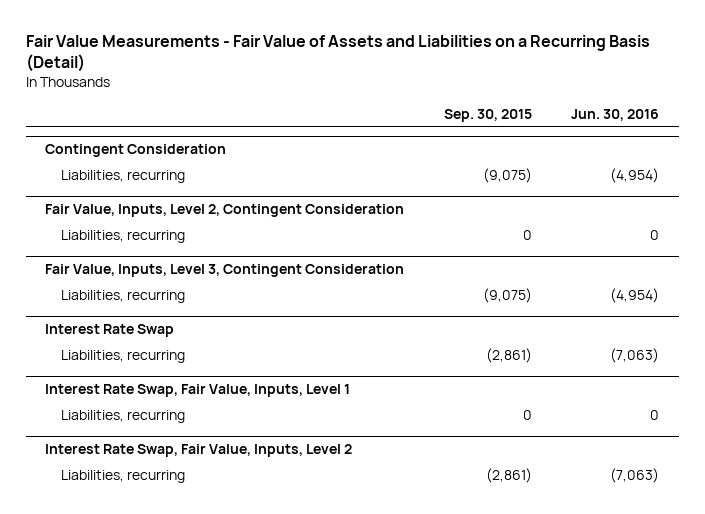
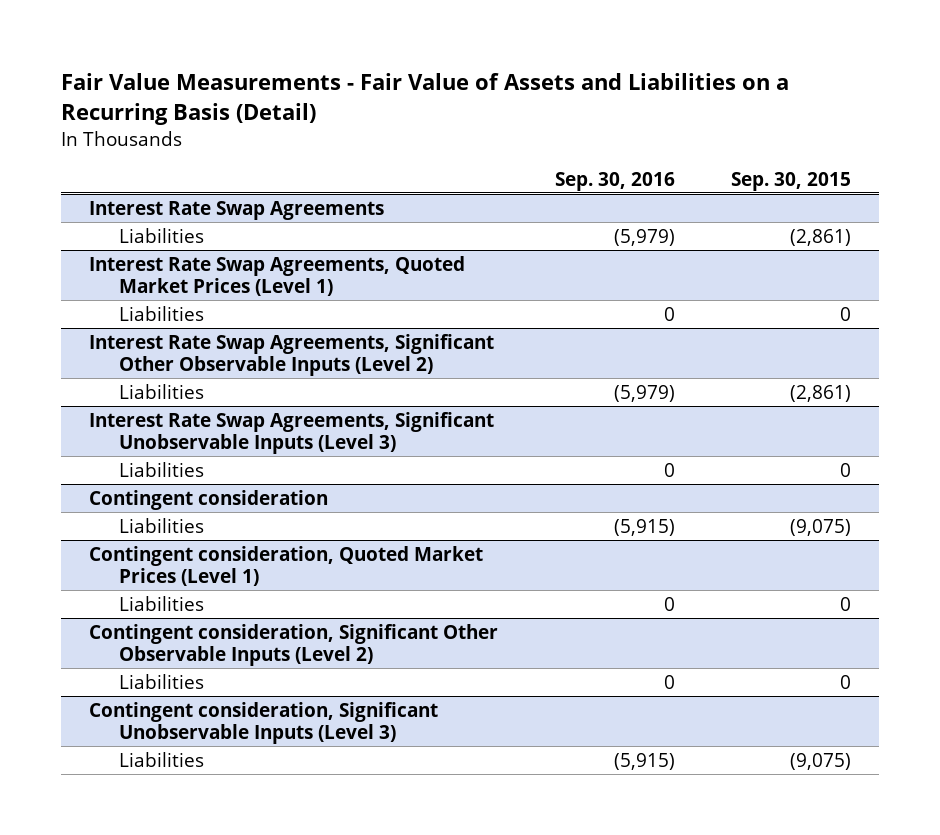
- | Sep. 30, 2015 | Jun. 30, 2016
+ | Sep. 30, 2016 | Sep. 30, 2015
- Contingent Consideration
- Liabilities, recurring | (9,075) | (4,954)
- Fair Value, Inputs, Level 2, Contingent Consideration
- Liabilities, recurring | 0 | 0
- Fair Value, Inputs, Level 3, Contingent Consideration
- Liabilities, recurring | (9,075) | (4,954)
- Interest Rate Swap
- Liabilities, recurring | (2,861) | (7,063)
- Interest Rate Swap, Fair Value, Inputs, Level 1
- Liabilities, recurring | 0 | 0
- Interest Rate Swap, Fair Value, Inputs, Level 2
- Liabilities, recurring | (2,861) | (7,063)
+ Interest Rate Swap Agreements
+ Liabilities | (5,979) | (2,861)
+ Interest Rate Swap Agreements, Quoted Market Prices (Level 1)
+ Liabilities | 0 | 0
+ Interest Rate Swap Agreements, Significant Other Observable Inputs (Level 2)
+ Liabilities | (5,979) | (2,861)
+ Interest Rate Swap Agreements, Significant Unobservable Inputs (Level 3)
+ Liabilities | 0 | 0
+ Contingent consideration
+ Liabilities | (5,915) | (9,075)
+ Contingent consideration, Quoted Market Prices (Level 1)
+ Liabilities | 0 | 0
+ Contingent consideration, Significant Other Observable Inputs (Level 2)
+ Liabilities | 0 | 0
+ Contingent consideration, Significant Unobservable Inputs (Level 3)
+ Liabilities | (5,915) | (9,075)

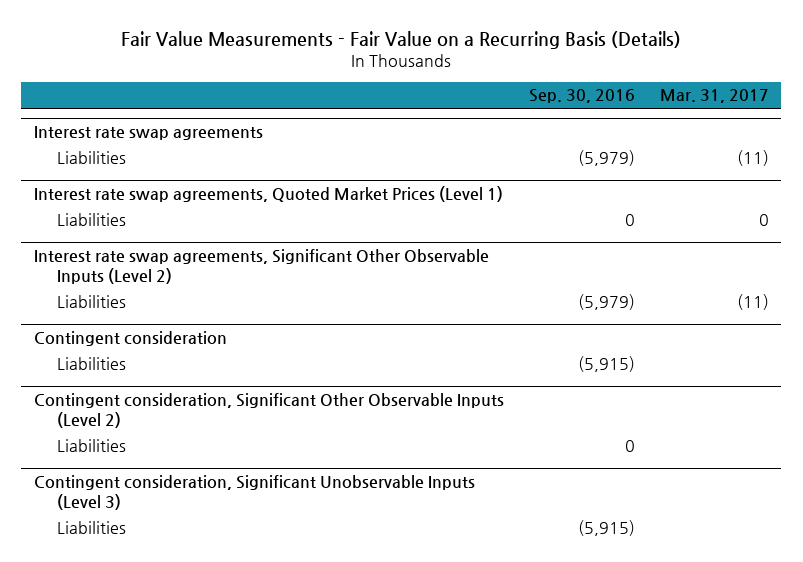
- Fair Value Measurements - Fair Value of Assets and Liabilities on a Recurring Basis (Detail)
+ Fair Value Measurements - Fair Value on a Recurring Basis (Details)
- | Sep. 30, 2016 | Sep. 30, 2015
+ | Sep. 30, 2016 | Mar. 31, 2017
- Interest Rate Swap Agreements
+ Interest rate swap agreements
- Interest Rate Swap Agreements, Quoted Market Prices (Level 1)
+ Interest rate swap agreements, Quoted Market Prices (Level 1)
- Interest Rate Swap Agreements, Significant Other Observable Inputs (Level 2)
+ Interest rate swap agreements, Significant Other Observable Inputs (Level 2)
- Interest Rate Swap Agreements, Significant Unobservable Inputs (Level 3)
- Liabilities | 0 | 0
- Contingent consideration, Quoted Market Prices (Level 1)
- Liabilities | 0 | 0

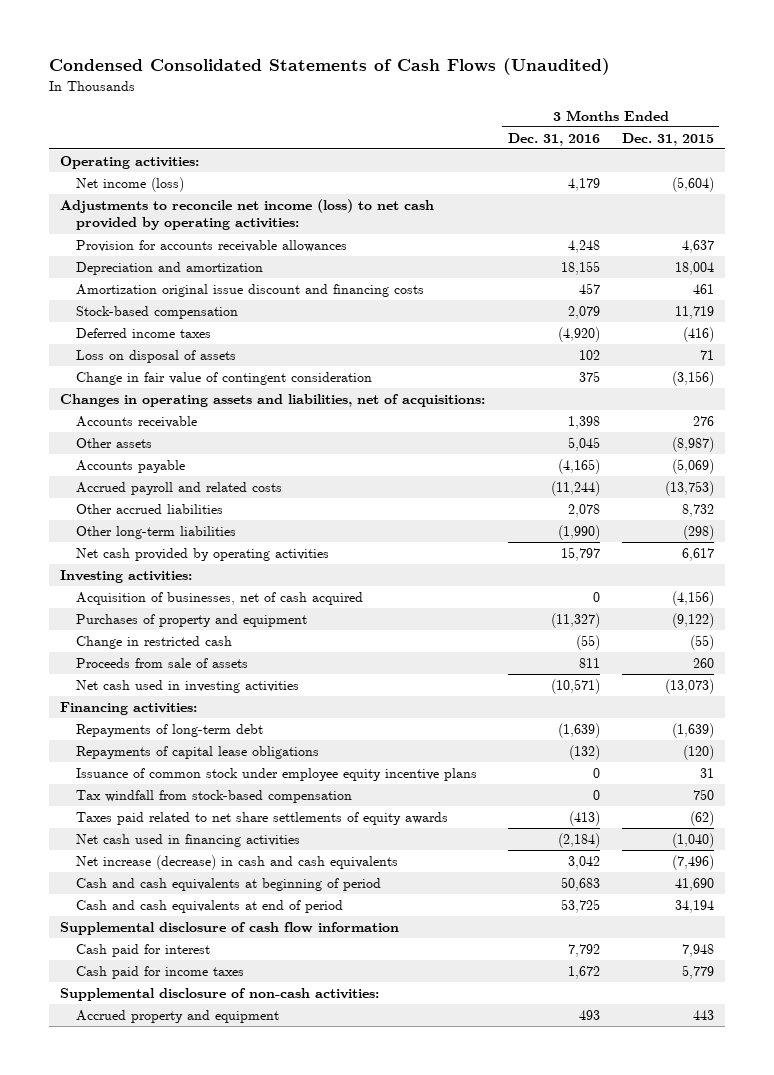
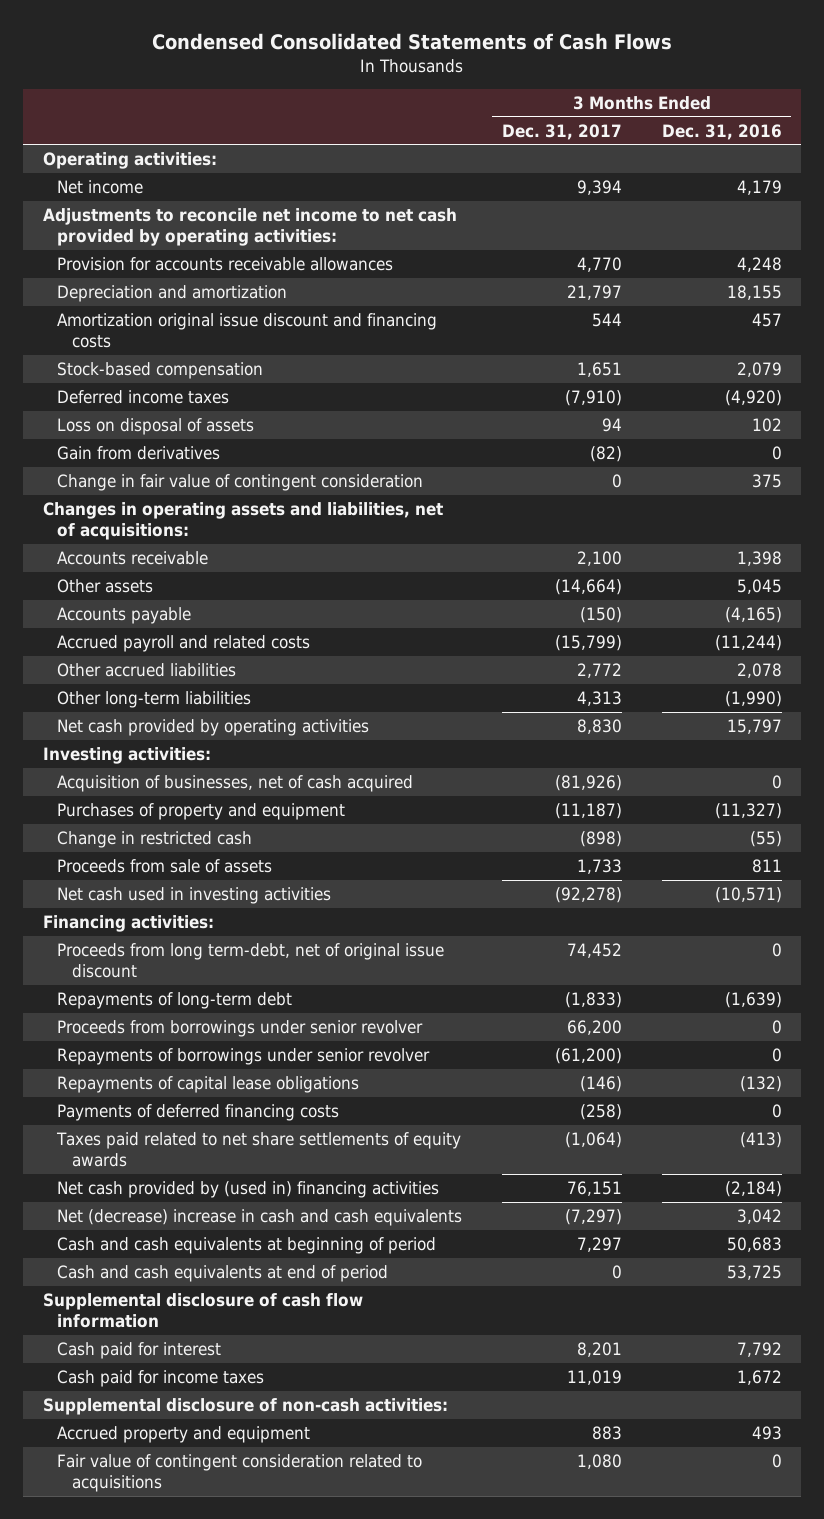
- Condensed Consolidated Statements of Cash Flows (Unaudited)
+ Condensed Consolidated Statements of Cash Flows
- | 3 Months Ended Dec. 31, 2016 | 3 Months Ended Dec. 31, 2015
+ | 3 Months Ended Dec. 31, 2017 | 3 Months Ended Dec. 31, 2016
- Net income (loss) | 4,179 | (5,604)
- Adjustments to reconcile net income (loss) to net cash provided by operating activities:
+ Net income | 9,394 | 4,179
+ Adjustments to reconcile net income to net cash provided by operating activities:
+ Gain from derivatives | (82) | 0
+ Proceeds from long term-debt, net of original issue discount | 74,452 | 0
+ Proceeds from borrowings under senior revolver | 66,200 | 0
+ Repayments of borrowings under senior revolver | (61,200) | 0
- Issuance of common stock under employee equity incentive plans | 0 | 31
- Tax windfall from stock-based compensation | 0 | 750
+ Payments of deferred financing costs | (258) | 0
- Net cash used in financing activities | (2,184) | (1,040)
- Net increase (decrease) in cash and cash equivalents | 3,042 | (7,496)
+ Net cash provided by (used in) financing activities | 76,151 | (2,184)
+ Net (decrease) increase in cash and cash equivalents | (7,297) | 3,042
+ Fair value of contingent consideration related to acquisitions | 1,080 | 0

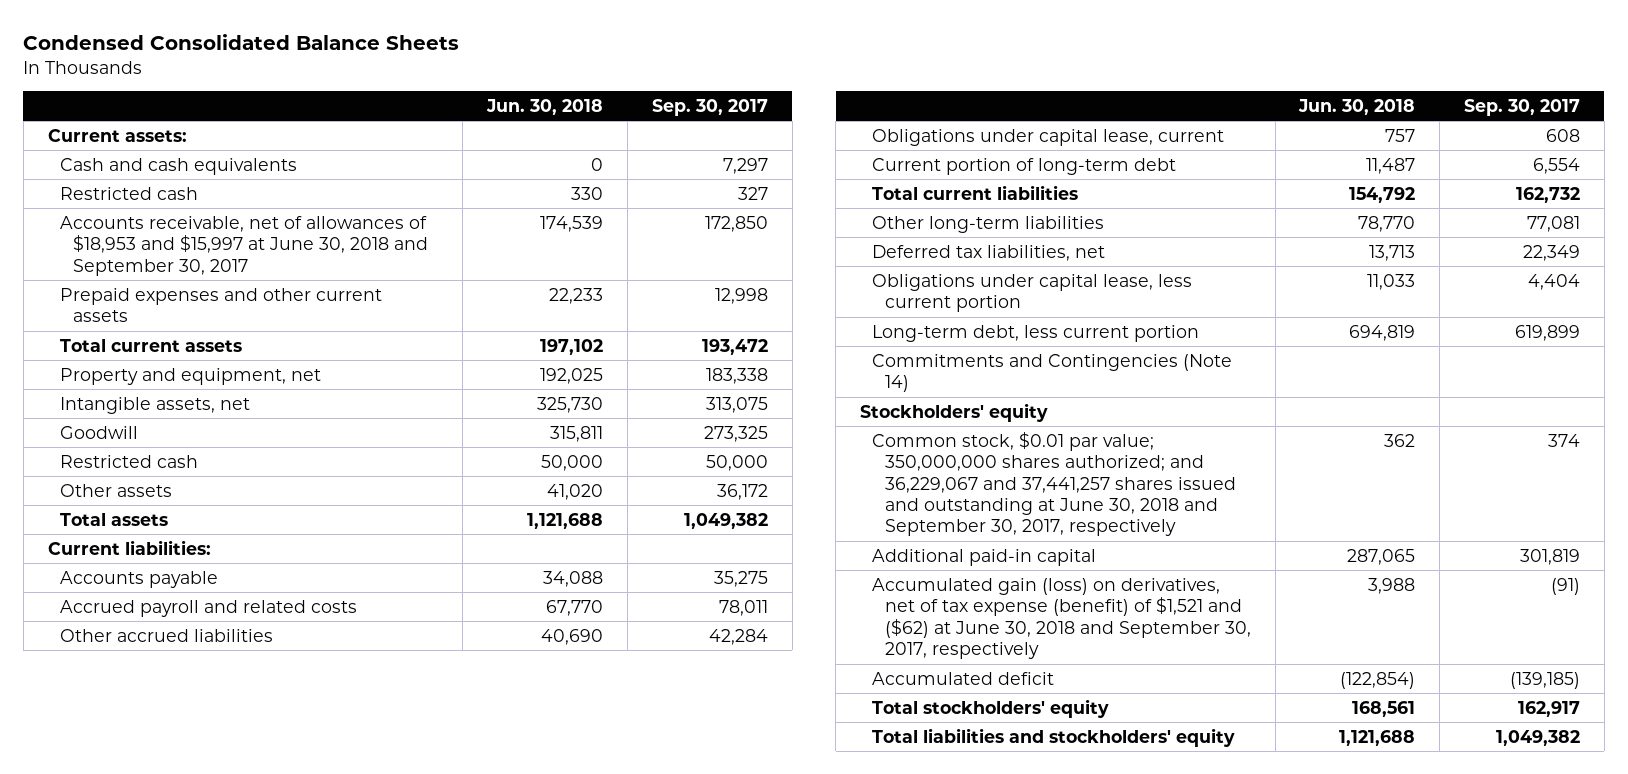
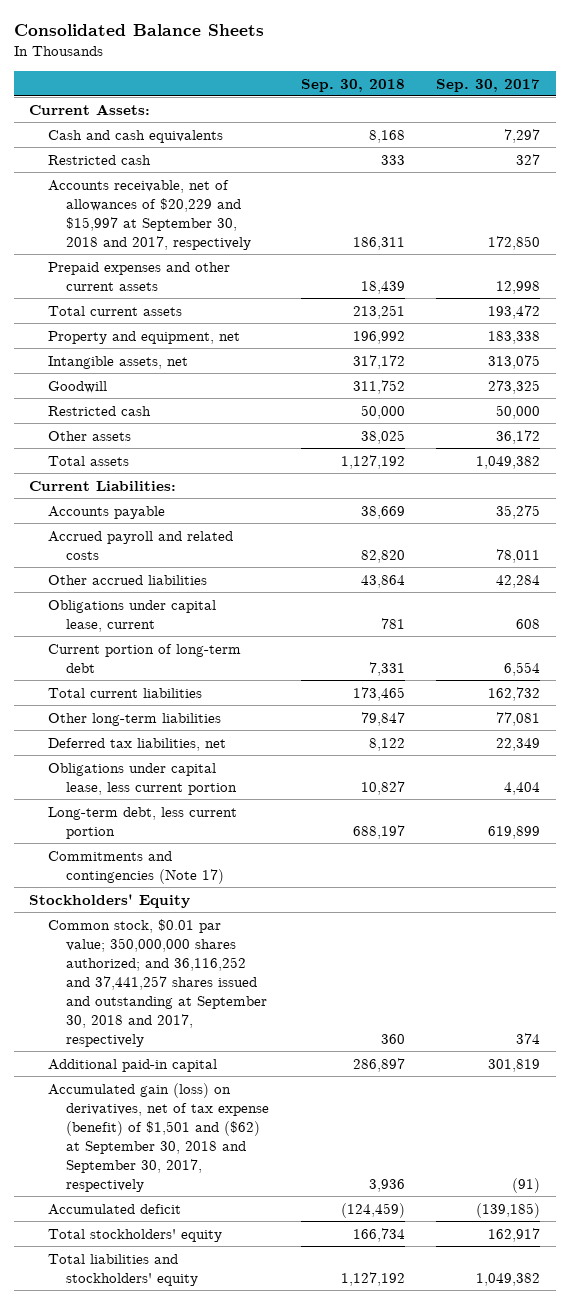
- Condensed Consolidated Balance Sheets
+ Consolidated Balance Sheets
- | Jun. 30, 2018 | Sep. 30, 2017
+ | Sep. 30, 2018 | Sep. 30, 2017
- Current assets:
+ Current Assets:
- Accounts receivable, net of allowances of $18,953 and $15,997 at June 30, 2018 and September 30, 2017 | 174,539 | 172,850
+ Accounts receivable, net of allowances of $20,229 and $15,997 at September 30, 2018 and 2017, respectively | 186,311 | 172,850
- Current liabilities:
+ Current Liabilities:
- Commitments and Contingencies (Note 14)
- Stockholders' equity
- Common stock, $0.01 par value; 350,000,000 shares authorized; and 36,229,067 and 37,441,257 shares issued and outstanding at June 30, 2018 and September 30, 2017, respectively | 362 | 374
+ Commitments and contingencies (Note 17)
+ Stockholders' Equity
+ Common stock, $0.01 par value; 350,000,000 shares authorized; and 36,116,252 and 37,441,257 shares issued and outstanding at September 30, 2018 and 2017, respectively | 360 | 374
- Accumulated gain (loss) on derivatives, net of tax expense (benefit) of $1,521 and ($62) at June 30, 2018 and September 30, 2017, respectively | 3,988 | (91)
+ Accumulated gain (loss) on derivatives, net of tax expense (benefit) of $1,501 and ($62) at September 30, 2018 and September 30, 2017, respectively | 3,936 | (91)

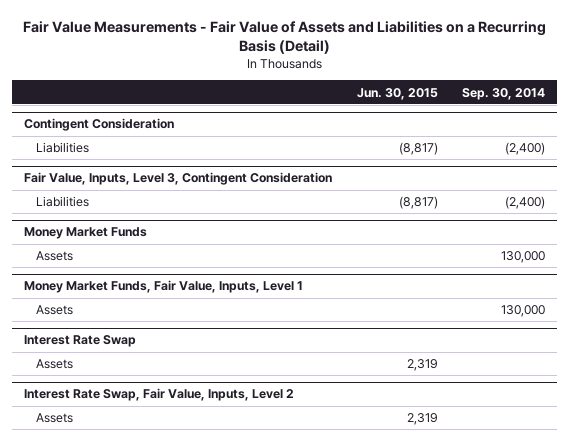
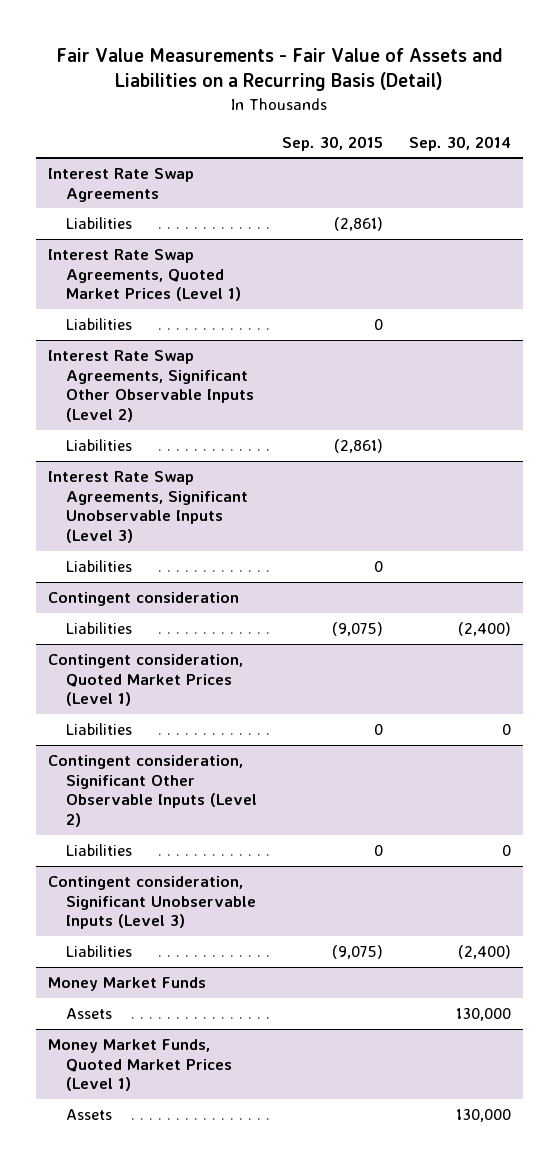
- | Jun. 30, 2015 | Sep. 30, 2014
+ | Sep. 30, 2015 | Sep. 30, 2014
- Contingent Consideration
+ Interest Rate Swap Agreements
+ Liabilities | (2,861) |
+ Interest Rate Swap Agreements, Quoted Market Prices (Level 1)
+ Liabilities | 0 |
+ Interest Rate Swap Agreements, Significant Other Observable Inputs (Level 2)
+ Liabilities | (2,861) |
+ Interest Rate Swap Agreements, Significant Unobservable Inputs (Level 3)
+ Liabilities | 0 |
+ Contingent consideration
- Fair Value, Inputs, Level 3, Contingent Consideration
+ Contingent consideration, Quoted Market Prices (Level 1)
+ Liabilities | 0 | 0
+ Contingent consideration, Significant Other Observable Inputs (Level 2)
+ Liabilities | 0 | 0
+ Contingent consideration, Significant Unobservable Inputs (Level 3)
- Money Market Funds, Fair Value, Inputs, Level 1
+ Money Market Funds, Quoted Market Prices (Level 1)
- Interest Rate Swap
- Assets | 2,319 |
- Interest Rate Swap, Fair Value, Inputs, Level 2
- Assets | 2,319 |

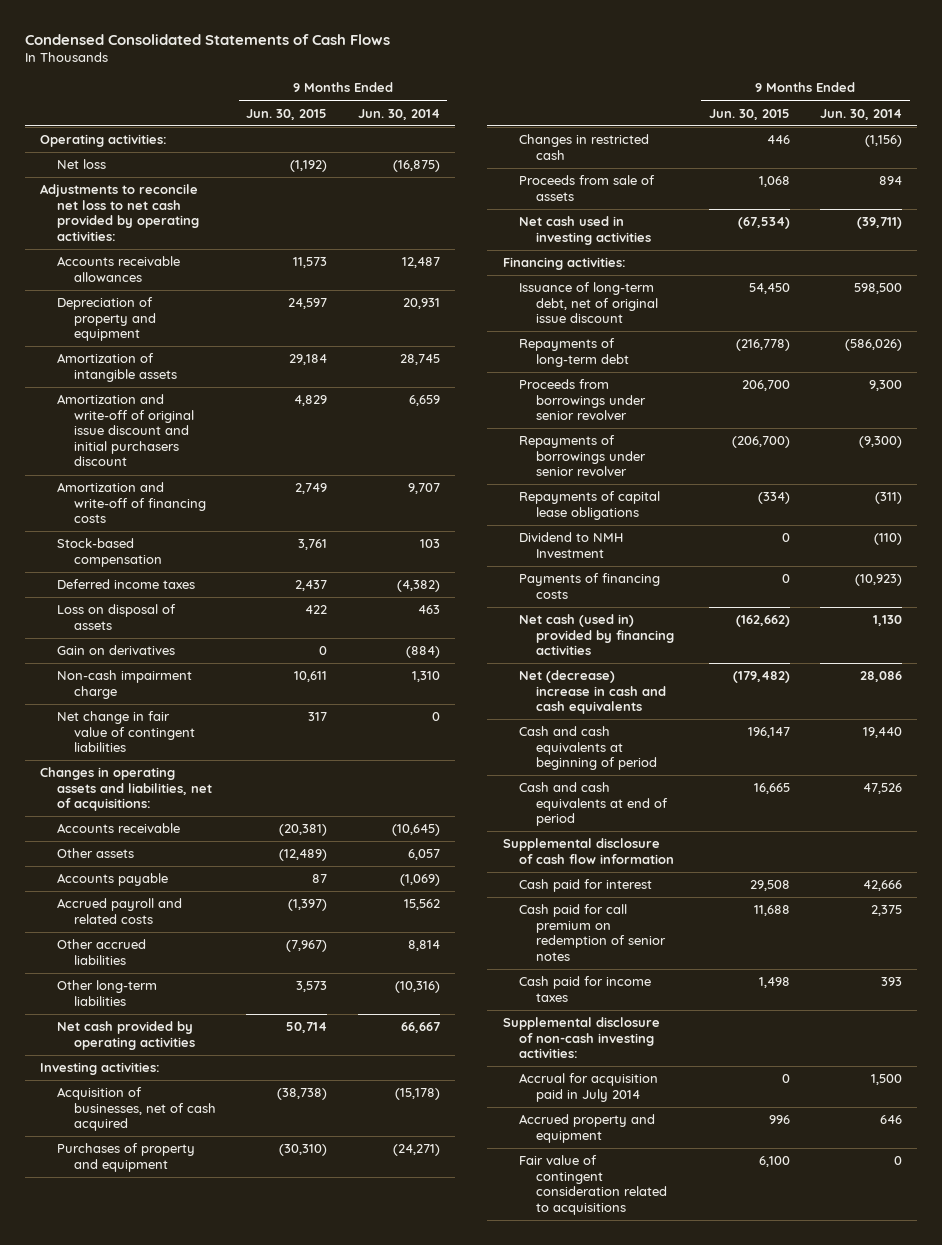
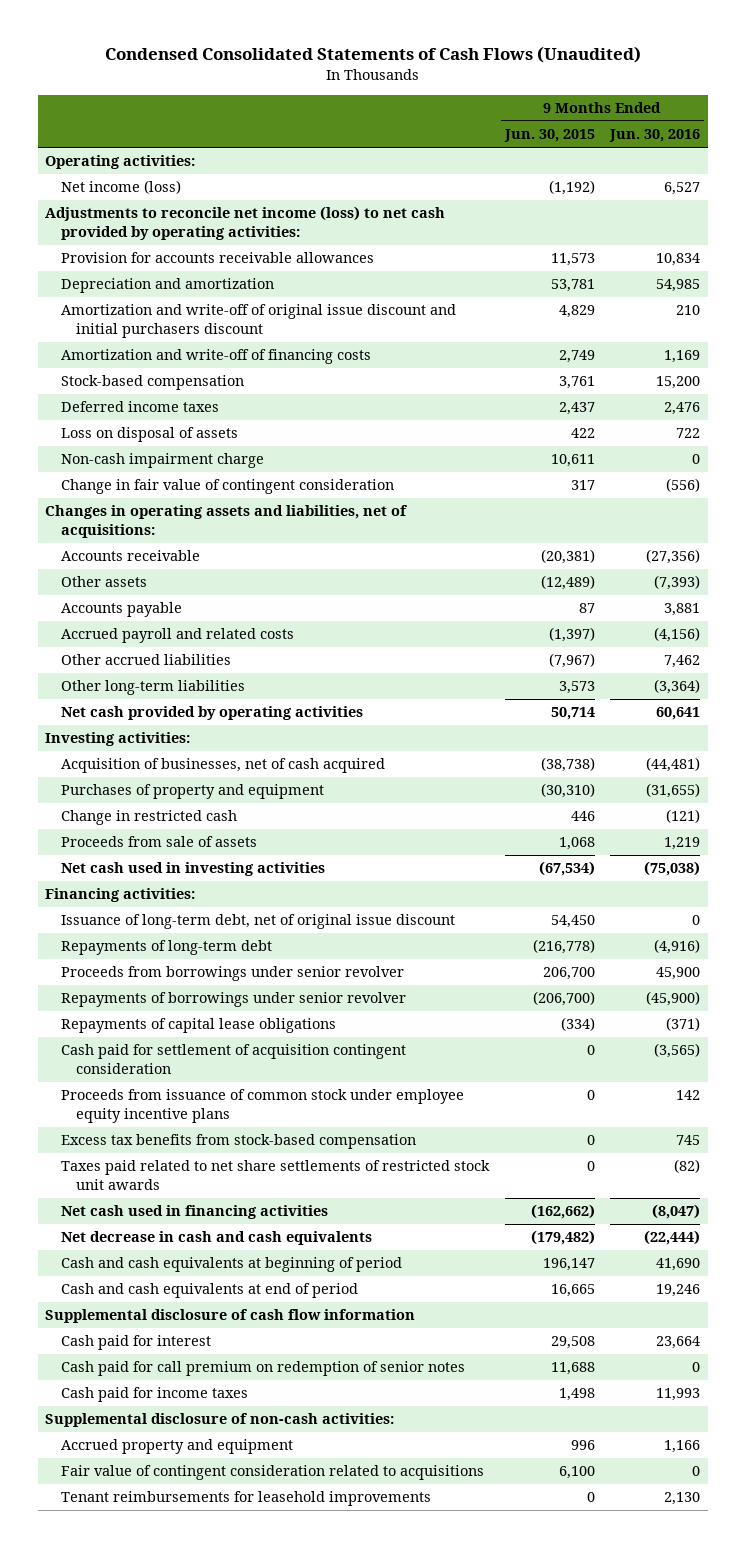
- Condensed Consolidated Statements of Cash Flows
+ Condensed Consolidated Statements of Cash Flows (Unaudited)
- | 9 Months Ended Jun. 30, 2015 | 9 Months Ended Jun. 30, 2014
+ | 9 Months Ended Jun. 30, 2015 | 9 Months Ended Jun. 30, 2016
- Net loss | (1,192) | (16,875)
- Adjustments to reconcile net loss to net cash provided by operating activities:
- Accounts receivable allowances | 11,573 | 12,487
- Depreciation of property and equipment | 24,597 | 20,931
- Amortization of intangible assets | 29,184 | 28,745
+ Net income (loss) | (1,192) | 6,527
+ Adjustments to reconcile net income (loss) to net cash provided by operating activities:
+ Provision for accounts receivable allowances | 11,573 | 10,834
+ Depreciation and amortization | 53,781 | 54,985
- Gain on derivatives | 0 | (884)
- Net change in fair value of contingent liabilities | 317 | 0
+ Change in fair value of contingent consideration | 317 | (556)
- Changes in restricted cash | 446 | (1,156)
+ Change in restricted cash | 446 | (121)
- Dividend to NMH Investment | 0 | (110)
- Payments of financing costs | 0 | (10,923)
- Net cash (used in) provided by financing activities | (162,662) | 1,130
- Net (decrease) increase in cash and cash equivalents | (179,482) | 28,086
+ Cash paid for settlement of acquisition contingent consideration | 0 | (3,565)
+ Proceeds from issuance of common stock under employee equity incentive plans | 0 | 142
+ Excess tax benefits from stock-based compensation | 0 | 745
+ Taxes paid related to net share settlements of restricted stock unit awards | 0 | (82)
+ Net cash used in financing activities | (162,662) | (8,047)
+ Net decrease in cash and cash equivalents | (179,482) | (22,444)
- Supplemental disclosure of non-cash investing activities:
- Accrual for acquisition paid in July 2014 | 0 | 1,500
+ Supplemental disclosure of non-cash activities:
+ Tenant reimbursements for leasehold improvements | 0 | 2,130

